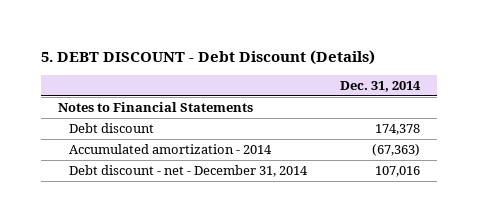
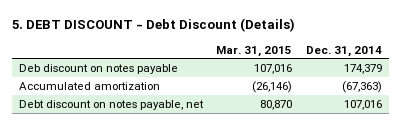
- | Dec. 31, 2014
+ | Mar. 31, 2015 | Dec. 31, 2014
- Notes to Financial Statements
- Debt discount | 174,378
- Accumulated amortization - 2014 | (67,363)
- Debt discount - net - December 31, 2014 | 107,016
+ Deb discount on notes payable | 107,016 | 174,379
+ Accumulated amortization | (26,146) | (67,363)
+ Debt discount on notes payable, net | 80,870 | 107,016

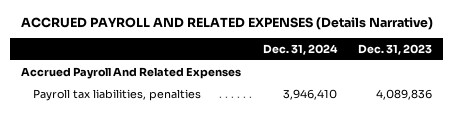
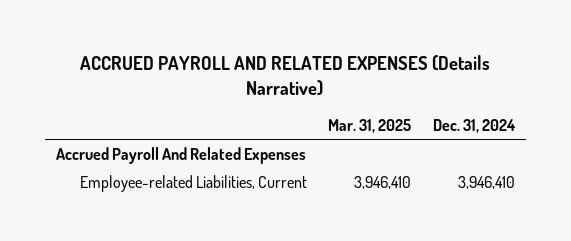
- | Dec. 31, 2024 | Dec. 31, 2023
+ | Mar. 31, 2025 | Dec. 31, 2024
- Payroll tax liabilities, penalties | 3,946,410 | 4,089,836
+ Employee-related Liabilities, Current | 3,946,410 | 3,946,410

